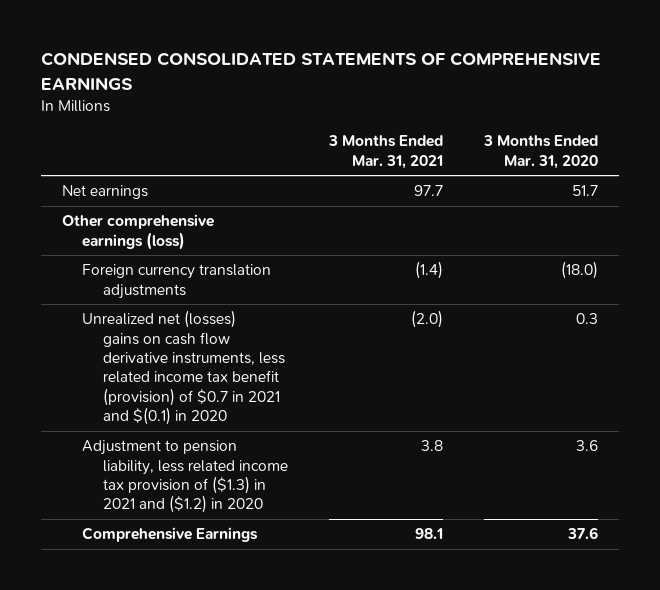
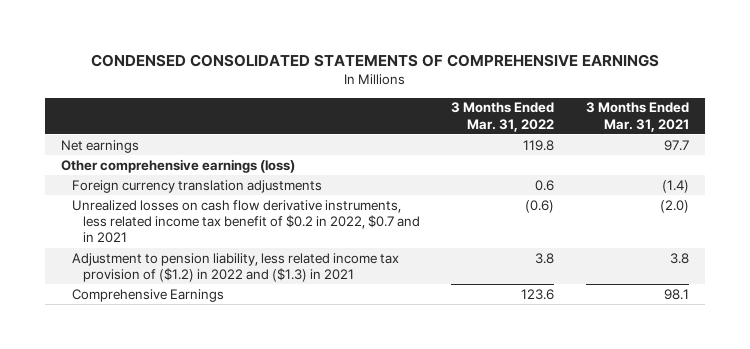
- | 3 Months Ended Mar. 31, 2021 | 3 Months Ended Mar. 31, 2020
+ | 3 Months Ended Mar. 31, 2022 | 3 Months Ended Mar. 31, 2021
- Unrealized net (losses) gains on cash flow derivative instruments, less related income tax benefit (provision) of $0.7 in 2021 and $(0.1) in 2020 | (2.0) | 0.3
- Adjustment to pension liability, less related income tax provision of ($1.3) in 2021 and ($1.2) in 2020 | 3.8 | 3.6
+ Unrealized losses on cash flow derivative instruments, less related income tax benefit of $0.2 in 2022, $0.7 and in 2021 | (0.6) | (2.0)
+ Adjustment to pension liability, less related income tax provision of ($1.2) in 2022 and ($1.3) in 2021 | 3.8 | 3.8

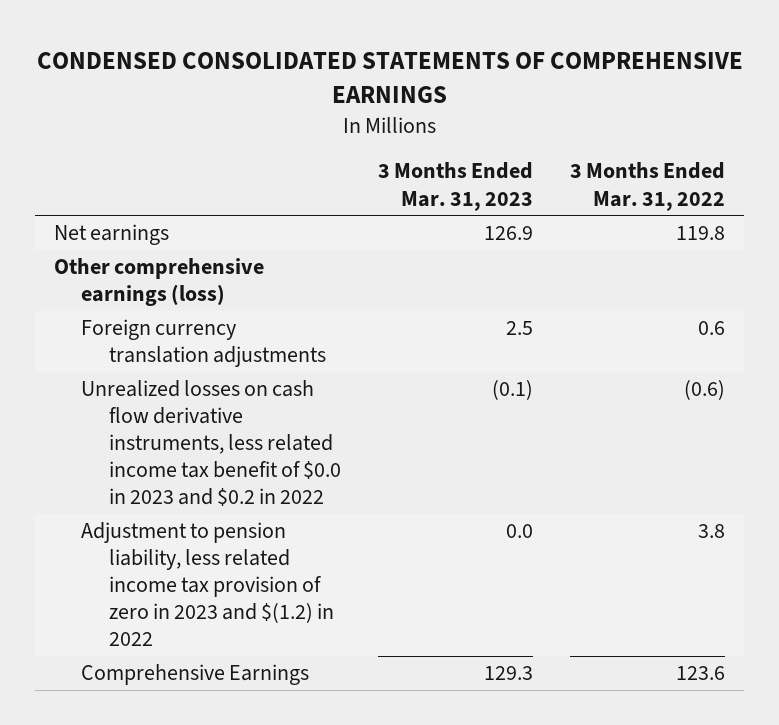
- | 3 Months Ended Mar. 31, 2022 | 3 Months Ended Mar. 31, 2021
+ | 3 Months Ended Mar. 31, 2023 | 3 Months Ended Mar. 31, 2022
- Unrealized losses on cash flow derivative instruments, less related income tax benefit of $0.2 in 2022, $0.7 and in 2021 | (0.6) | (2.0)
- Adjustment to pension liability, less related income tax provision of ($1.2) in 2022 and ($1.3) in 2021 | 3.8 | 3.8
+ Unrealized losses on cash flow derivative instruments, less related income tax benefit of $0.0 in 2023 and $0.2 in 2022 | (0.1) | (0.6)
+ Adjustment to pension liability, less related income tax provision of zero in 2023 and $(1.2) in 2022 | 0.0 | 3.8

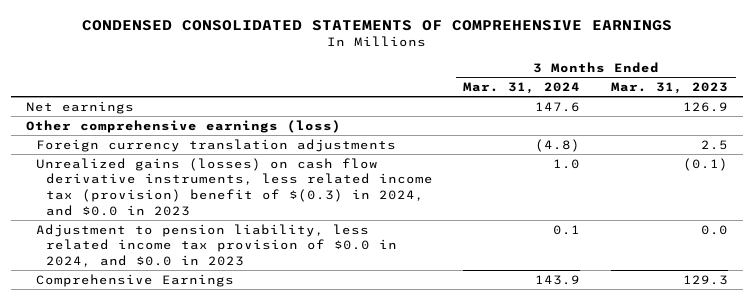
- | 3 Months Ended Mar. 31, 2023 | 3 Months Ended Mar. 31, 2022
+ | 3 Months Ended Mar. 31, 2024 | 3 Months Ended Mar. 31, 2023
- Unrealized losses on cash flow derivative instruments, less related income tax benefit of $0.0 in 2023 and $0.2 in 2022 | (0.1) | (0.6)
- Adjustment to pension liability, less related income tax provision of zero in 2023 and $(1.2) in 2022 | 0.0 | 3.8
+ Unrealized gains (losses) on cash flow derivative instruments, less related income tax (provision) benefit of $(0.3) in 2024, and $0.0 in 2023 | 1.0 | (0.1)
+ Adjustment to pension liability, less related income tax provision of $0.0 in 2024, and $0.0 in 2023 | 0.1 | 0.0

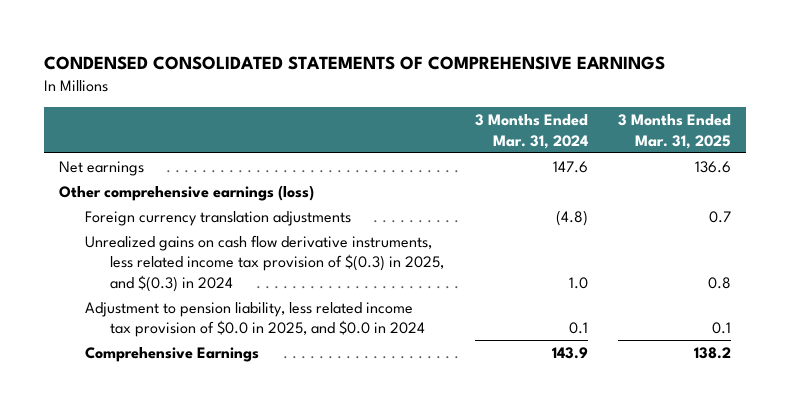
- | 3 Months Ended Mar. 31, 2024 | 3 Months Ended Mar. 31, 2023
+ | 3 Months Ended Mar. 31, 2024 | 3 Months Ended Mar. 31, 2025
- Unrealized gains (losses) on cash flow derivative instruments, less related income tax (provision) benefit of $(0.3) in 2024, and $0.0 in 2023 | 1.0 | (0.1)
- Adjustment to pension liability, less related income tax provision of $0.0 in 2024, and $0.0 in 2023 | 0.1 | 0.0
+ Unrealized gains on cash flow derivative instruments, less related income tax provision of $(0.3) in 2025, and $(0.3) in 2024 | 1.0 | 0.8
+ Adjustment to pension liability, less related income tax provision of $0.0 in 2025, and $0.0 in 2024 | 0.1 | 0.1

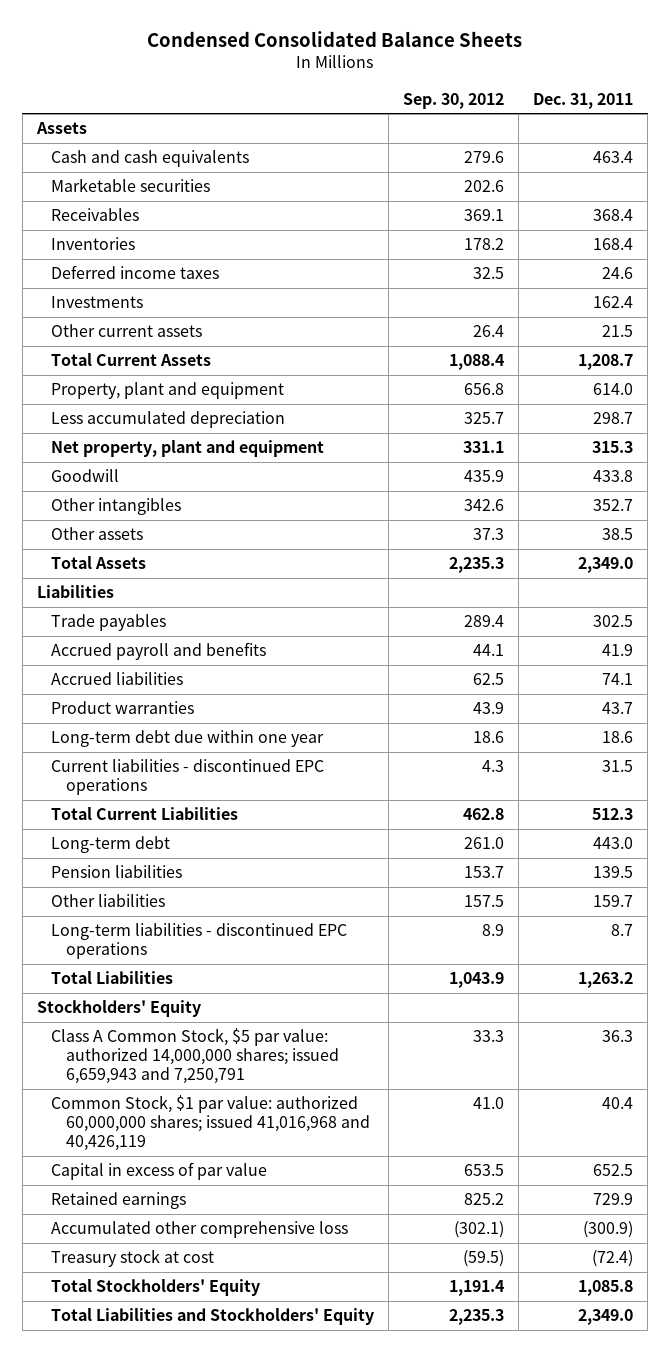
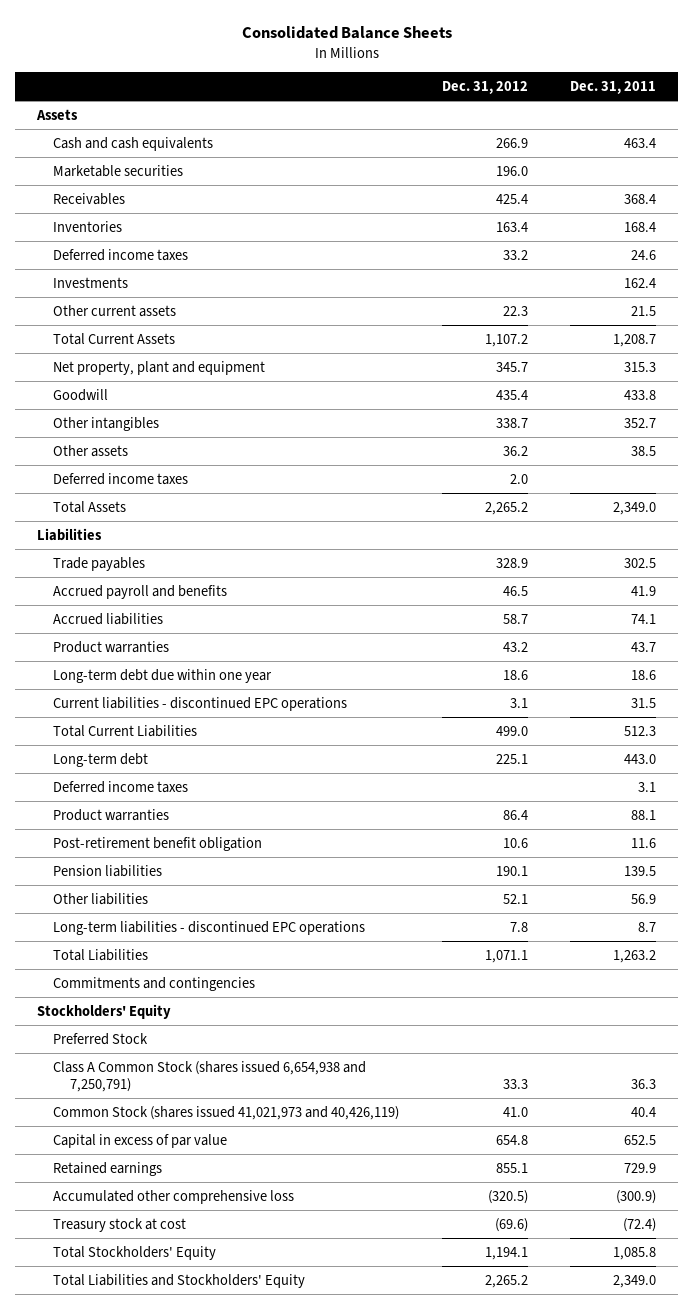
- Condensed Consolidated Balance Sheets
+ Consolidated Balance Sheets
- | Sep. 30, 2012 | Dec. 31, 2011
+ | Dec. 31, 2012 | Dec. 31, 2011
- Property, plant and equipment | 656.8 | 614.0
- Less accumulated depreciation | 325.7 | 298.7
+ Deferred income taxes | 2.0 |
+ Deferred income taxes | | 3.1
+ Product warranties | 86.4 | 88.1
+ Post-retirement benefit obligation | 10.6 | 11.6
- Other liabilities | 157.5 | 159.7
+ Other liabilities | 52.1 | 56.9
+ Commitments and contingencies
- Class A Common Stock, $5 par value: authorized 14,000,000 shares; issued 6,659,943 and 7,250,791 | 33.3 | 36.3
- Common Stock, $1 par value: authorized 60,000,000 shares; issued 41,016,968 and 40,426,119 | 41.0 | 40.4
+ Preferred Stock
+ Class A Common Stock (shares issued 6,654,938 and 7,250,791) | 33.3 | 36.3
+ Common Stock (shares issued 41,021,973 and 40,426,119) | 41.0 | 40.4

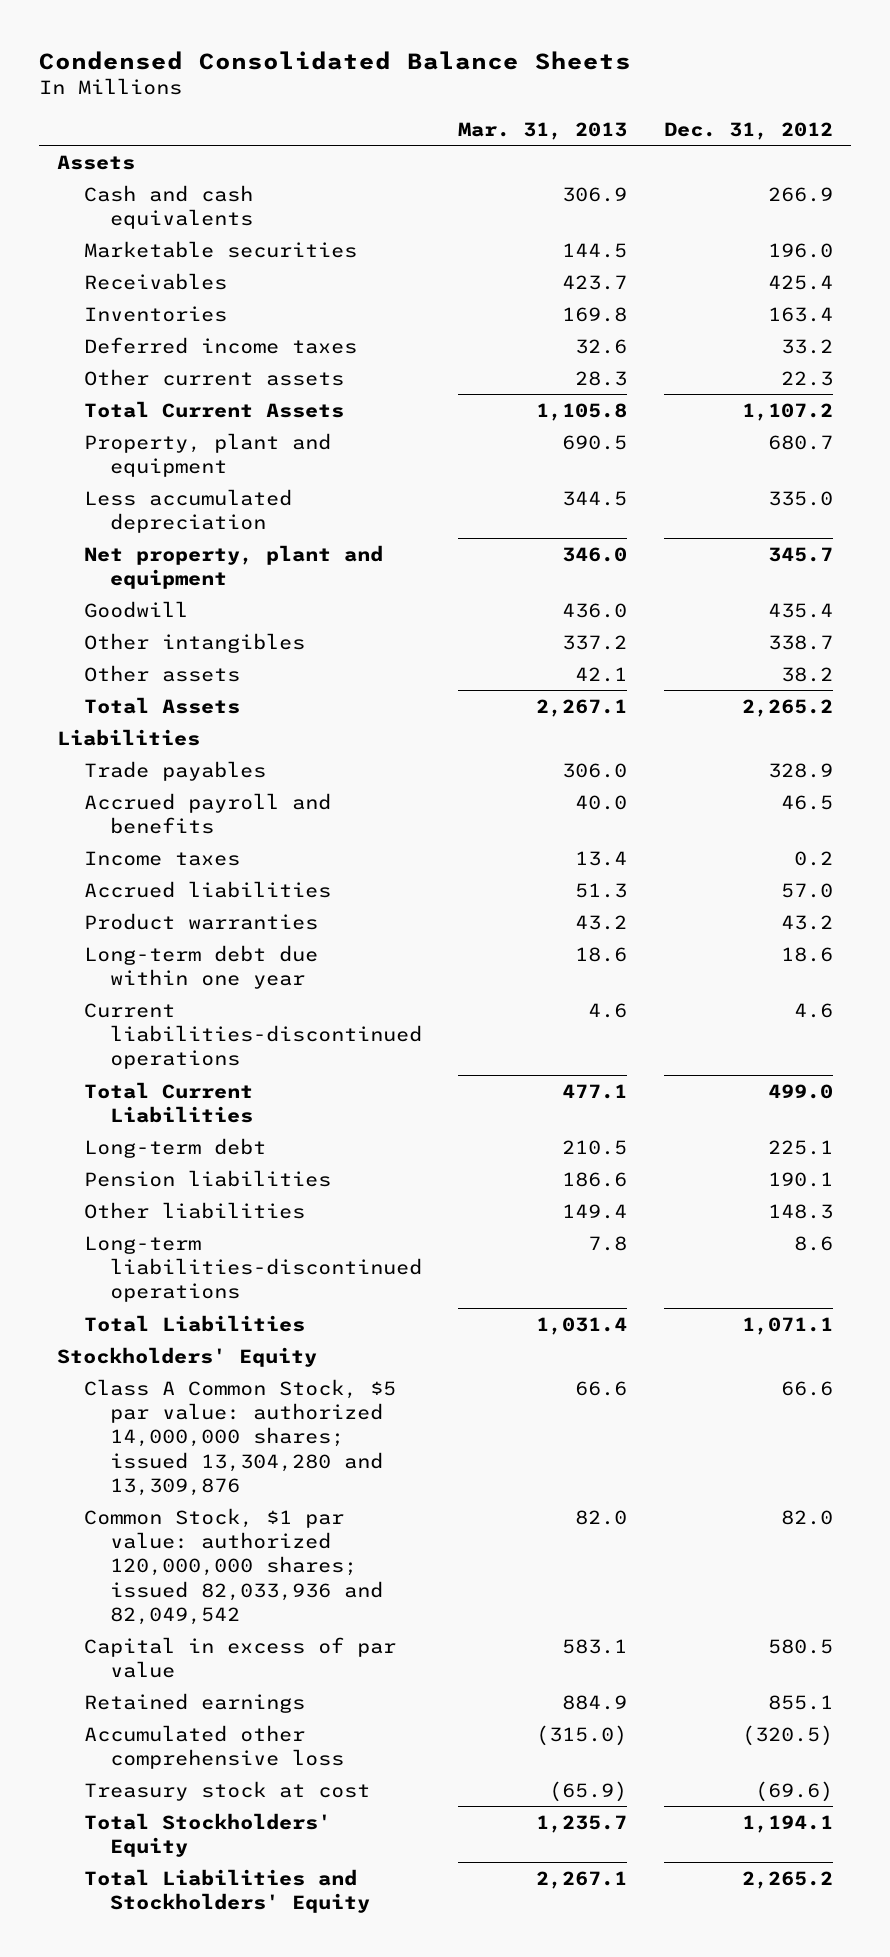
- Consolidated Balance Sheets
+ Condensed Consolidated Balance Sheets
- | Dec. 31, 2012 | Dec. 31, 2011
+ | Mar. 31, 2013 | Dec. 31, 2012
- Investments | | 162.4
+ Property, plant and equipment | 690.5 | 680.7
+ Less accumulated depreciation | 344.5 | 335.0
- Other assets | 36.2 | 38.5
- Deferred income taxes | 2.0 |
+ Other assets | 42.1 | 38.2
- Accrued liabilities | 58.7 | 74.1
+ Income taxes | 13.4 | 0.2
+ Accrued liabilities | 51.3 | 57.0
- Current liabilities - discontinued EPC operations | 3.1 | 31.5
+ Current liabilities-discontinued operations | 4.6 | 4.6
- Deferred income taxes | | 3.1
- Product warranties | 86.4 | 88.1
- Post-retirement benefit obligation | 10.6 | 11.6
- Other liabilities | 52.1 | 56.9
- Long-term liabilities - discontinued EPC operations | 7.8 | 8.7
+ Other liabilities | 149.4 | 148.3
+ Long-term liabilities-discontinued operations | 7.8 | 8.6
- Commitments and contingencies
- Preferred Stock
- Class A Common Stock (shares issued 6,654,938 and 7,250,791) | 33.3 | 36.3
- Common Stock (shares issued 41,021,973 and 40,426,119) | 41.0 | 40.4
- Capital in excess of par value | 654.8 | 652.5
+ Class A Common Stock, $5 par value: authorized 14,000,000 shares; issued 13,304,280 and 13,309,876 | 66.6 | 66.6
+ Common Stock, $1 par value: authorized 120,000,000 shares; issued 82,033,936 and 82,049,542 | 82.0 | 82.0
+ Capital in excess of par value | 583.1 | 580.5

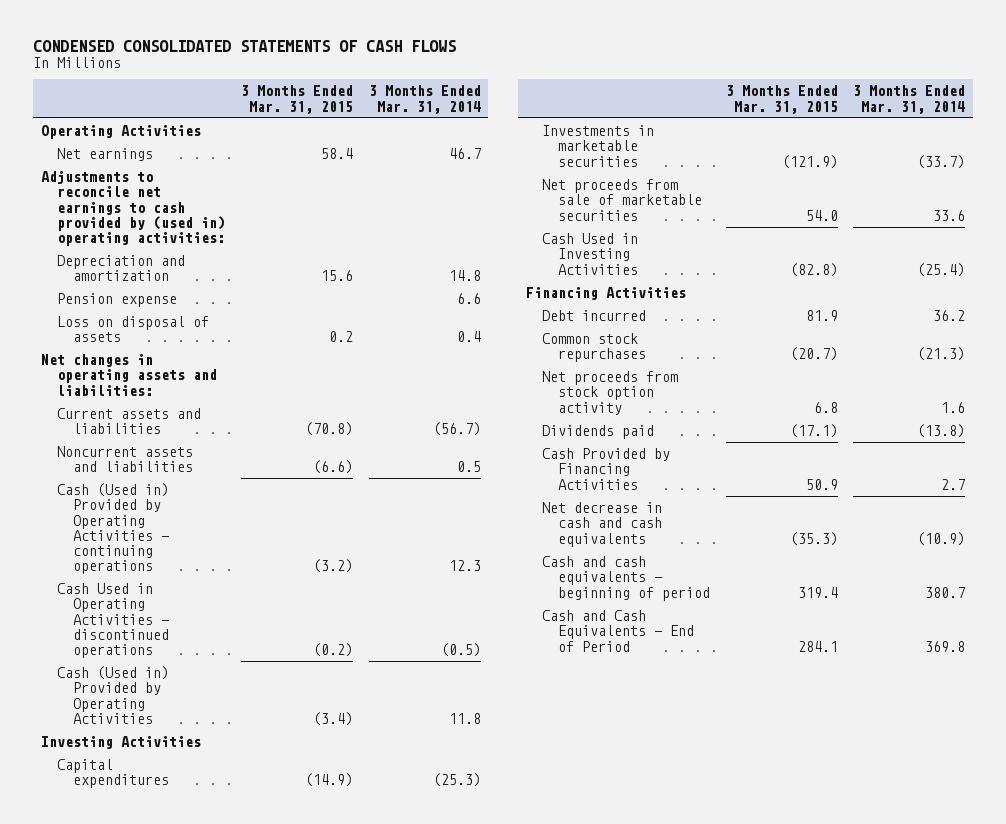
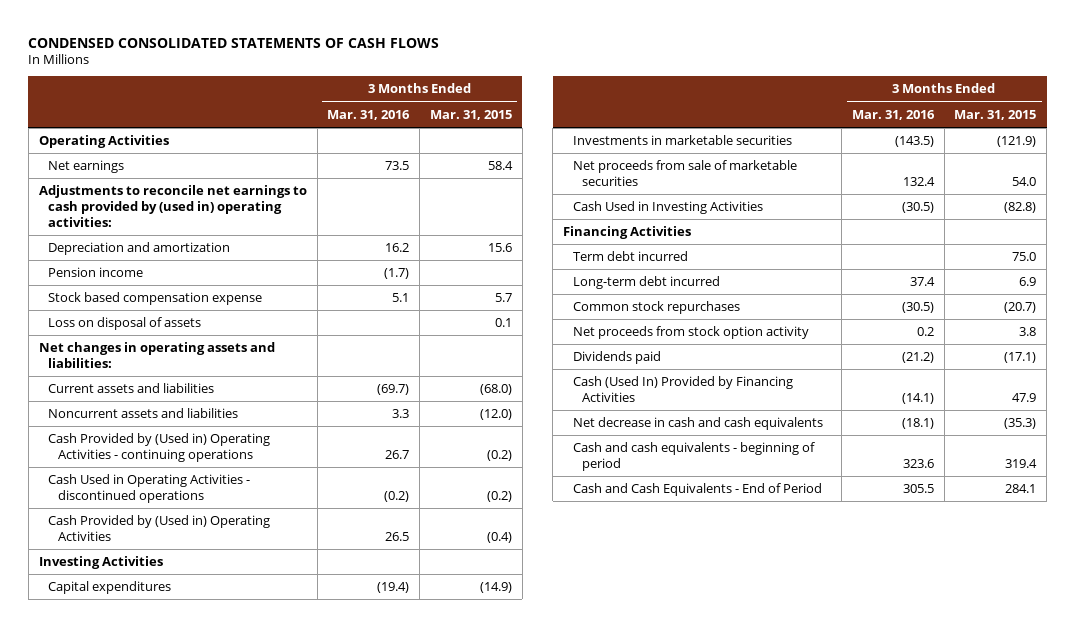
- | 3 Months Ended Mar. 31, 2015 | 3 Months Ended Mar. 31, 2014
+ | 3 Months Ended Mar. 31, 2016 | 3 Months Ended Mar. 31, 2015
- Pension expense | | 6.6
- Loss on disposal of assets | 0.2 | 0.4
+ Pension income | (1.7) |
+ Stock based compensation expense | 5.1 | 5.7
+ Loss on disposal of assets | | 0.1
- Current assets and liabilities | (70.8) | (56.7)
- Noncurrent assets and liabilities | (6.6) | 0.5
- Cash (Used in) Provided by Operating Activities - continuing operations | (3.2) | 12.3
+ Current assets and liabilities | (69.7) | (68.0)
+ Noncurrent assets and liabilities | 3.3 | (12.0)
+ Cash Provided by (Used in) Operating Activities - continuing operations | 26.7 | (0.2)
- Cash (Used in) Provided by Operating Activities | (3.4) | 11.8
+ Cash Provided by (Used in) Operating Activities | 26.5 | (0.4)
- Debt incurred | 81.9 | 36.2
+ Term debt incurred | | 75.0
+ Long-term debt incurred | 37.4 | 6.9
- Net proceeds from stock option activity | 6.8 | 1.6
+ Net proceeds from stock option activity | 0.2 | 3.8
- Cash Provided by Financing Activities | 50.9 | 2.7
+ Cash (Used In) Provided by Financing Activities | (14.1) | 47.9

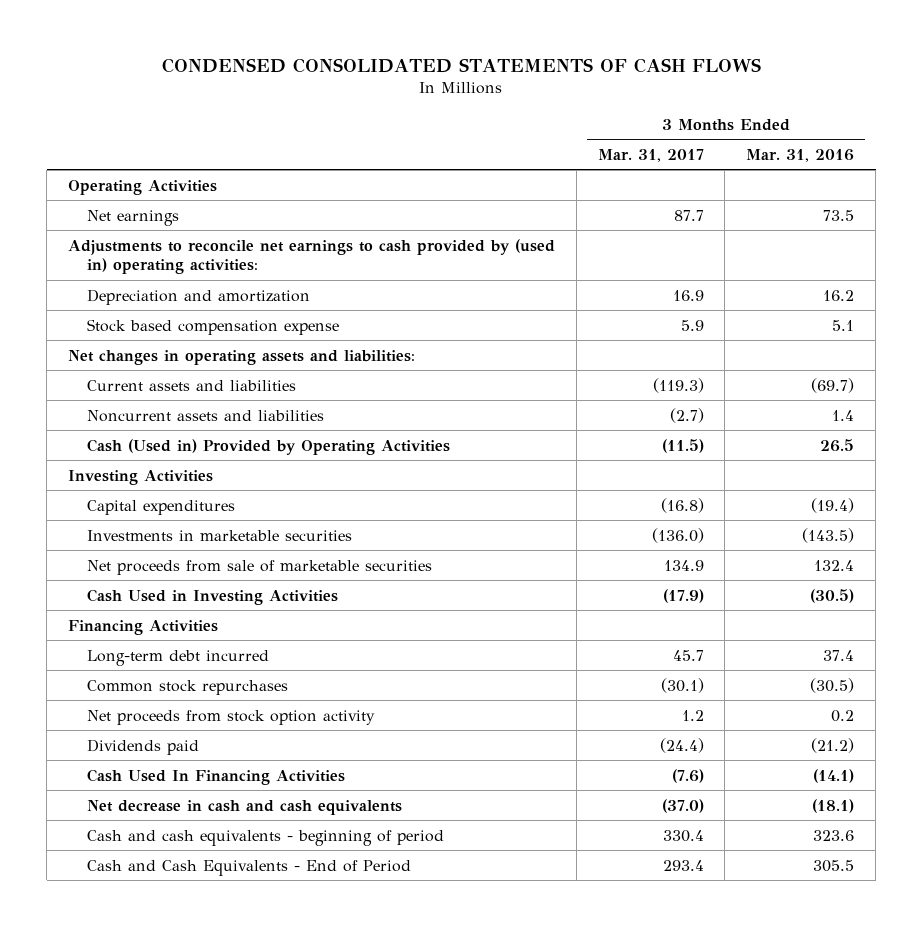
- | 3 Months Ended Mar. 31, 2016 | 3 Months Ended Mar. 31, 2015
+ | 3 Months Ended Mar. 31, 2017 | 3 Months Ended Mar. 31, 2016
- Pension income | (1.7) |
- Loss on disposal of assets | | 0.1
- Noncurrent assets and liabilities | 3.3 | (12.0)
- Cash Provided by (Used in) Operating Activities - continuing operations | 26.7 | (0.2)
- Cash Used in Operating Activities - discontinued operations | (0.2) | (0.2)
- Cash Provided by (Used in) Operating Activities | 26.5 | (0.4)
+ Noncurrent assets and liabilities | (2.7) | 1.4
+ Cash (Used in) Provided by Operating Activities | (11.5) | 26.5
- Term debt incurred | | 75.0
- Cash (Used In) Provided by Financing Activities | (14.1) | 47.9
+ Cash Used In Financing Activities | (7.6) | (14.1)

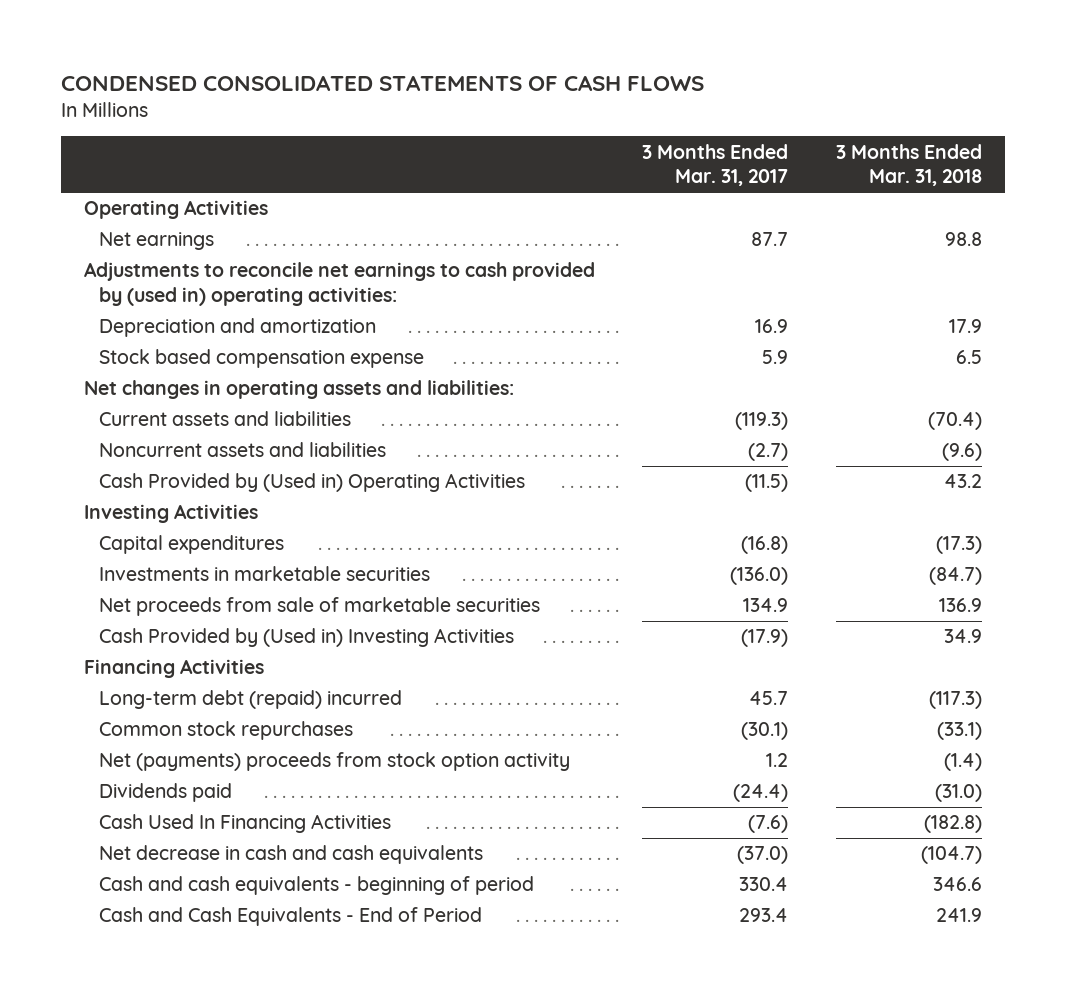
- | 3 Months Ended Mar. 31, 2017 | 3 Months Ended Mar. 31, 2016
+ | 3 Months Ended Mar. 31, 2017 | 3 Months Ended Mar. 31, 2018
- Cash (Used in) Provided by Operating Activities | (11.5) | 26.5
+ Cash Provided by (Used in) Operating Activities | (11.5) | 43.2
- Cash Used in Investing Activities | (17.9) | (30.5)
+ Cash Provided by (Used in) Investing Activities | (17.9) | 34.9
- Long-term debt incurred | 45.7 | 37.4
+ Long-term debt (repaid) incurred | 45.7 | (117.3)
- Net proceeds from stock option activity | 1.2 | 0.2
+ Net (payments) proceeds from stock option activity | 1.2 | (1.4)

